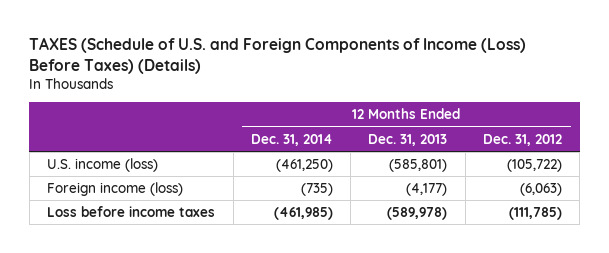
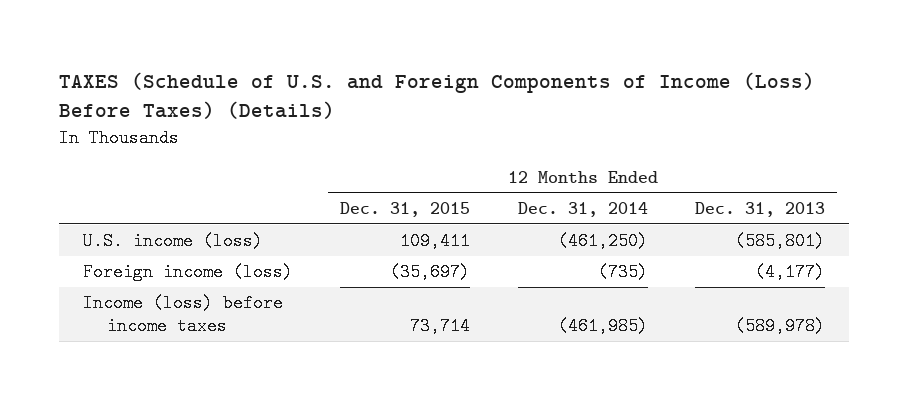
- | 12 Months Ended Dec. 31, 2014 | 12 Months Ended Dec. 31, 2013 | 12 Months Ended Dec. 31, 2012
+ | 12 Months Ended Dec. 31, 2015 | 12 Months Ended Dec. 31, 2014 | 12 Months Ended Dec. 31, 2013
- Loss before income taxes | (461,985) | (589,978) | (111,785)
+ Income (loss) before income taxes | 73,714 | (461,985) | (589,978)

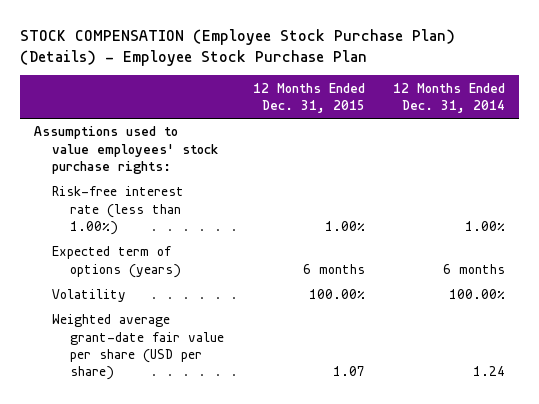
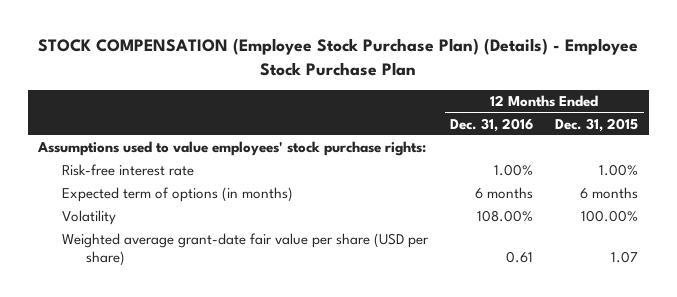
- | 12 Months Ended Dec. 31, 2015 | 12 Months Ended Dec. 31, 2014
+ | 12 Months Ended Dec. 31, 2016 | 12 Months Ended Dec. 31, 2015
- Risk-free interest rate (less than 1.00%) | 1.00% | 1.00%
- Expected term of options (years) | 6 months | 6 months
+ Risk-free interest rate | 1.00% | 1.00%
+ Expected term of options (in months) | 6 months | 6 months

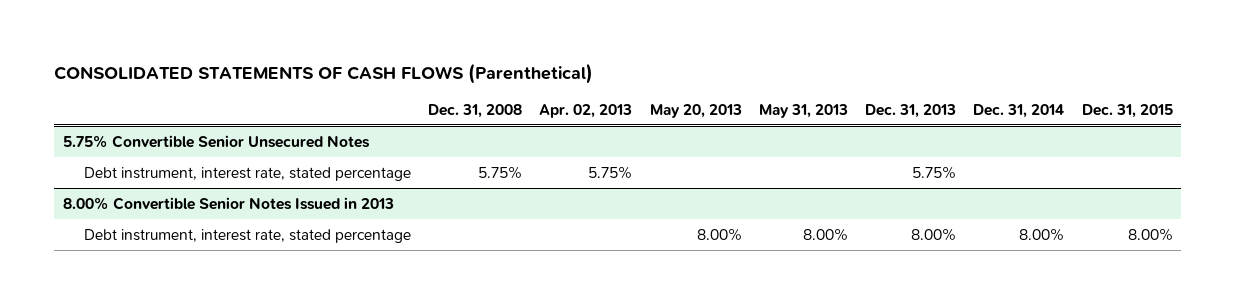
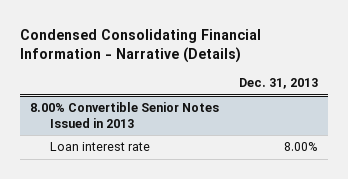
- CONSOLIDATED STATEMENTS OF CASH FLOWS (Parenthetical)
+ Condensed Consolidating Financial Information - Narrative (Details)
- | Dec. 31, 2008 | Apr. 02, 2013 | May 20, 2013 | May 31, 2013 | Dec. 31, 2013 | Dec. 31, 2014 | Dec. 31, 2015
+ | Dec. 31, 2013
- 5.75% Convertible Senior Unsecured Notes
- Debt instrument, interest rate, stated percentage | 5.75% | 5.75% | | | 5.75% | |
@ 8.00% Convertible Senior Notes Issued in 2013
- Debt instrument, interest rate, stated percentage | | | 8.00% | 8.00% | 8.00% | 8.00% | 8.00%
+ Loan interest rate | 8.00%

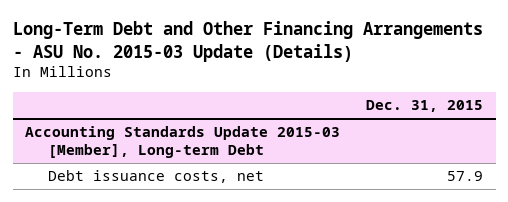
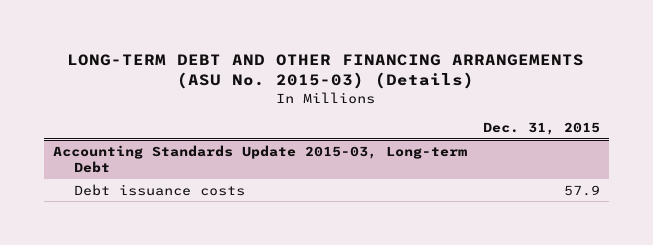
- Long-Term Debt and Other Financing Arrangements - ASU No. 2015-03 Update (Details)
+ LONG-TERM DEBT AND OTHER FINANCING ARRANGEMENTS (ASU No. 2015-03) (Details)
- Accounting Standards Update 2015-03 [Member], Long-term Debt
- Debt issuance costs, net | 57.9
+ Accounting Standards Update 2015-03, Long-term Debt
+ Debt issuance costs | 57.9

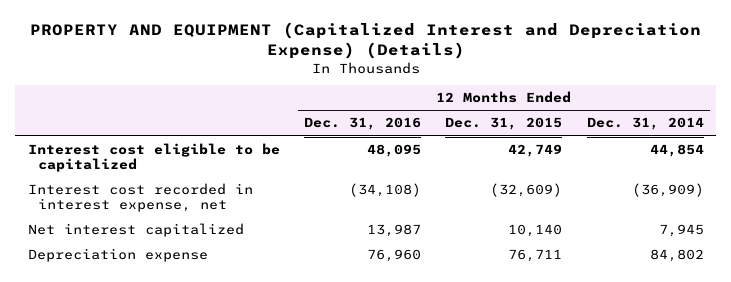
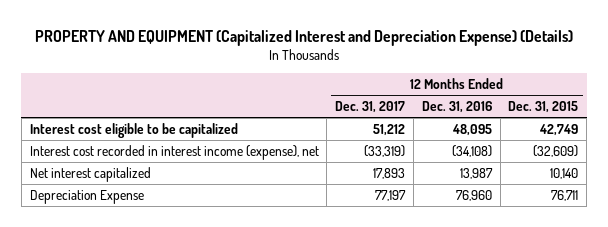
- | 12 Months Ended Dec. 31, 2016 | 12 Months Ended Dec. 31, 2015 | 12 Months Ended Dec. 31, 2014
+ | 12 Months Ended Dec. 31, 2017 | 12 Months Ended Dec. 31, 2016 | 12 Months Ended Dec. 31, 2015
- Interest cost recorded in interest expense, net | (34,108) | (32,609) | (36,909)
+ Interest cost recorded in interest income (expense), net | (33,319) | (34,108) | (32,609)
- Depreciation expense | 76,960 | 76,711 | 84,802
+ Depreciation Expense | 77,197 | 76,960 | 76,711

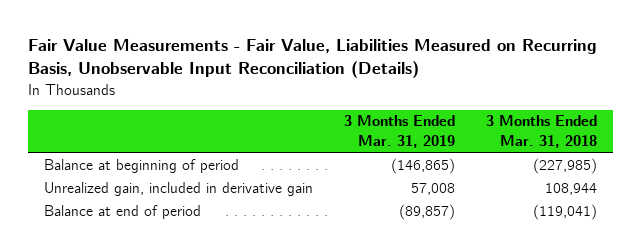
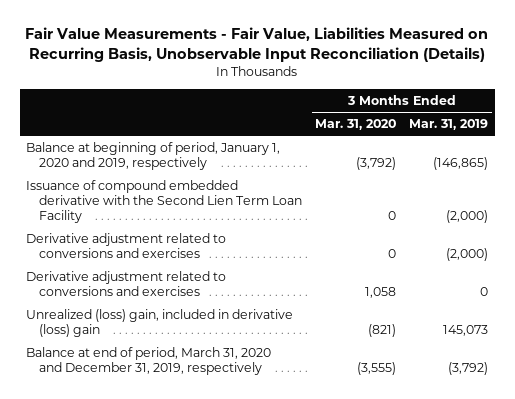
- | 3 Months Ended Mar. 31, 2019 | 3 Months Ended Mar. 31, 2018
+ | 3 Months Ended Mar. 31, 2020 | 3 Months Ended Mar. 31, 2019
- Balance at beginning of period | (146,865) | (227,985)
- Unrealized gain, included in derivative gain | 57,008 | 108,944
- Balance at end of period | (89,857) | (119,041)
+ Balance at beginning of period, January 1, 2020 and 2019, respectively | (3,792) | (146,865)
+ Issuance of compound embedded derivative with the Second Lien Term Loan Facility | 0 | (2,000)
+ Derivative adjustment related to conversions and exercises | 0 | (2,000)
+ Derivative adjustment related to conversions and exercises | 1,058 | 0
+ Unrealized (loss) gain, included in derivative (loss) gain | (821) | 145,073
+ Balance at end of period, March 31, 2020 and December 31, 2019, respectively | (3,555) | (3,792)

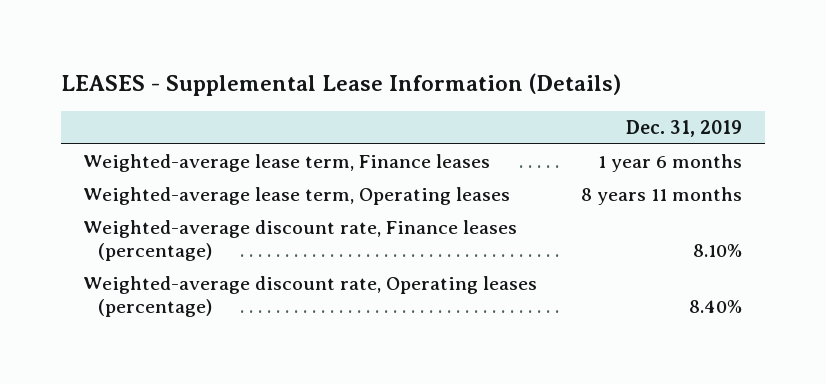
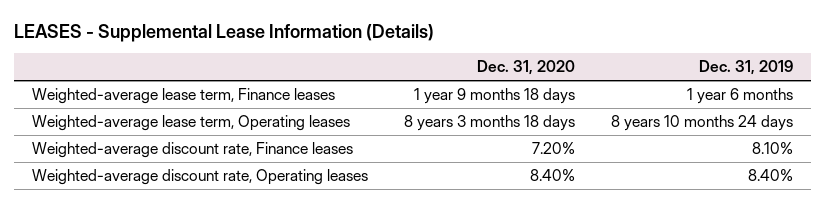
- | Dec. 31, 2019
+ | Dec. 31, 2020 | Dec. 31, 2019
- Weighted-average lease term, Operating leases | 8 years 11 months
- Weighted-average discount rate, Finance leases (percentage) | 8.10%
- Weighted-average discount rate, Operating leases (percentage) | 8.40%
+ Weighted-average lease term, Operating leases | 8 years 3 months 18 days | 8 years 10 months 24 days
+ Weighted-average discount rate, Finance leases | 7.20% | 8.10%
+ Weighted-average discount rate, Operating leases | 8.40% | 8.40%

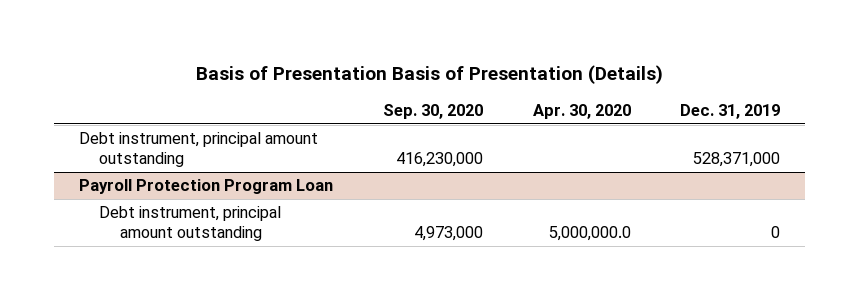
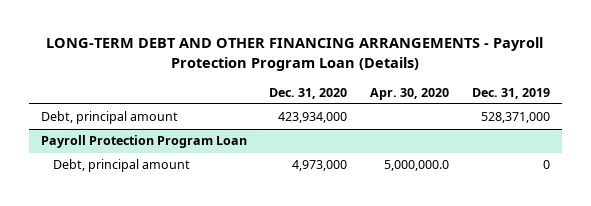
- Basis of Presentation Basis of Presentation (Details)
+ LONG-TERM DEBT AND OTHER FINANCING ARRANGEMENTS - Payroll Protection Program Loan (Details)
- | Sep. 30, 2020 | Apr. 30, 2020 | Dec. 31, 2019
+ | Dec. 31, 2020 | Apr. 30, 2020 | Dec. 31, 2019
- Debt instrument, principal amount outstanding | 416,230,000 | | 528,371,000
+ Debt, principal amount | 423,934,000 | | 528,371,000
@ Payroll Protection Program Loan
- Debt instrument, principal amount outstanding | 4,973,000 | 5,000,000.0 | 0
+ Debt, principal amount | 4,973,000 | 5,000,000.0 | 0

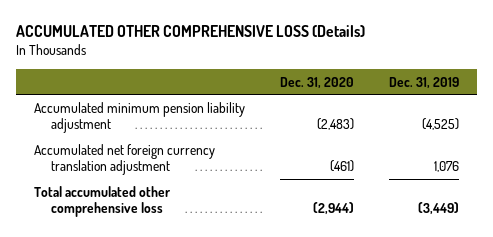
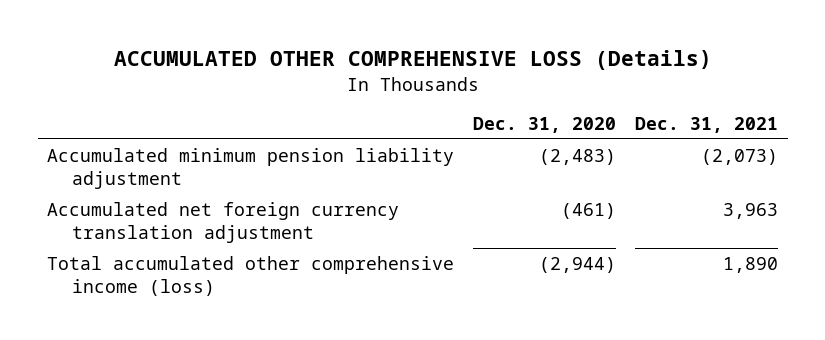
- | Dec. 31, 2020 | Dec. 31, 2019
+ | Dec. 31, 2020 | Dec. 31, 2021
- Total accumulated other comprehensive loss | (2,944) | (3,449)
+ Total accumulated other comprehensive income (loss) | (2,944) | 1,890

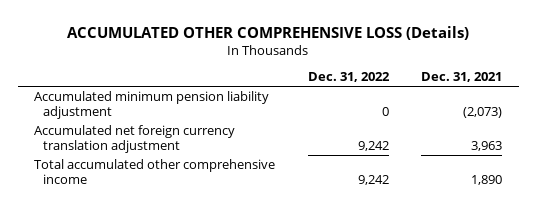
- | Dec. 31, 2020 | Dec. 31, 2021
+ | Dec. 31, 2022 | Dec. 31, 2021
- Total accumulated other comprehensive income (loss) | (2,944) | 1,890
+ Total accumulated other comprehensive income | 9,242 | 1,890

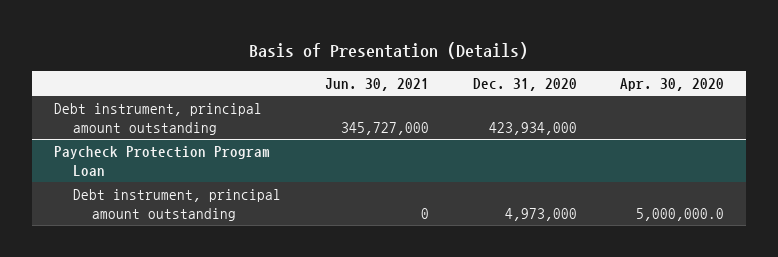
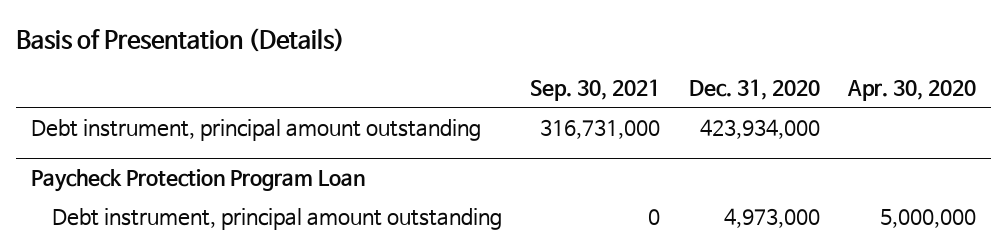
- | Jun. 30, 2021 | Dec. 31, 2020 | Apr. 30, 2020
+ | Sep. 30, 2021 | Dec. 31, 2020 | Apr. 30, 2020
@ Paycheck Protection Program Loan
- Debt instrument, principal amount outstanding | 0 | 4,973,000 | 5,000,000.0
+ Debt instrument, principal amount outstanding | 0 | 4,973,000 | 5,000,000

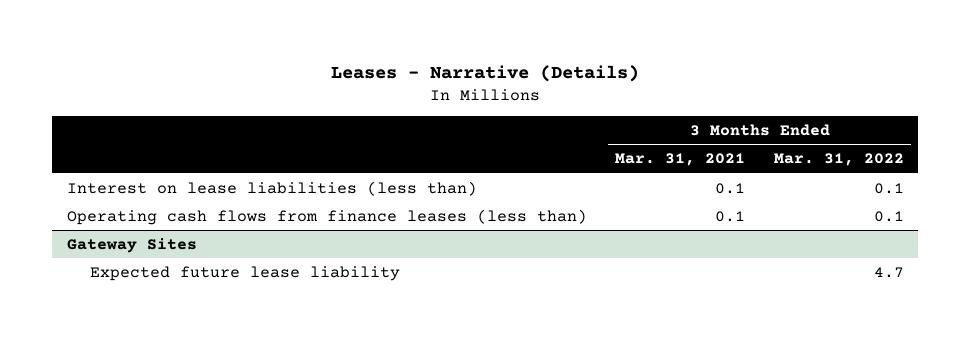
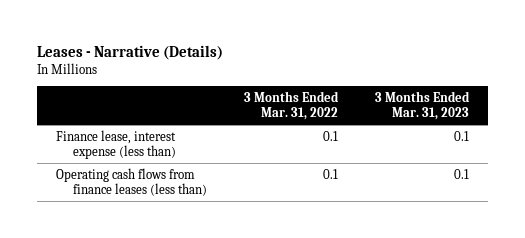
- | 3 Months Ended Mar. 31, 2021 | 3 Months Ended Mar. 31, 2022
+ | 3 Months Ended Mar. 31, 2022 | 3 Months Ended Mar. 31, 2023
- Interest on lease liabilities (less than) | 0.1 | 0.1
+ Finance lease, interest expense (less than) | 0.1 | 0.1
- Gateway Sites
- Expected future lease liability | | 4.7

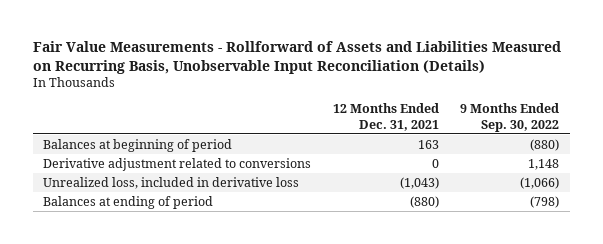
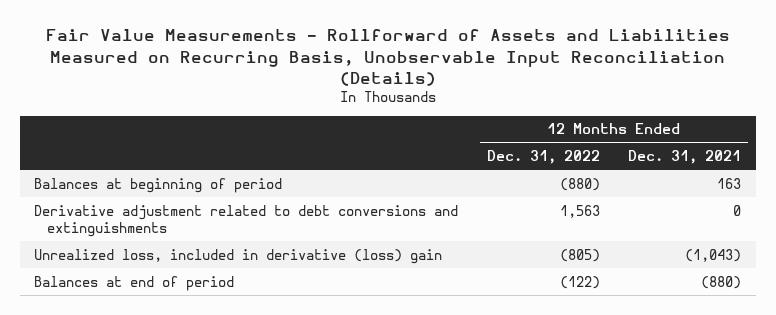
- | 12 Months Ended Dec. 31, 2021 | 9 Months Ended Sep. 30, 2022
+ | 12 Months Ended Dec. 31, 2022 | 12 Months Ended Dec. 31, 2021
- Derivative adjustment related to conversions | 0 | 1,148
- Unrealized loss, included in derivative loss | (1,043) | (1,066)
- Balances at ending of period | (880) | (798)
+ Derivative adjustment related to debt conversions and extinguishments | 1,563 | 0
+ Unrealized loss, included in derivative (loss) gain | (805) | (1,043)
+ Balances at end of period | (122) | (880)

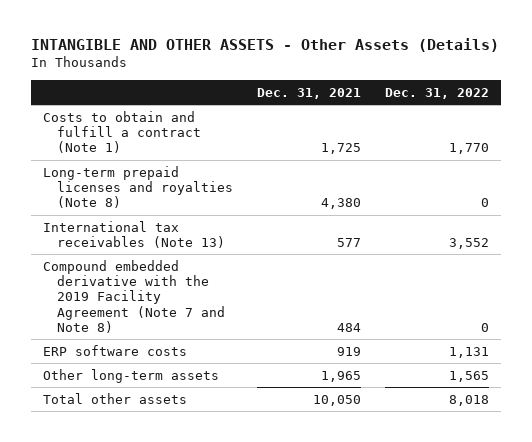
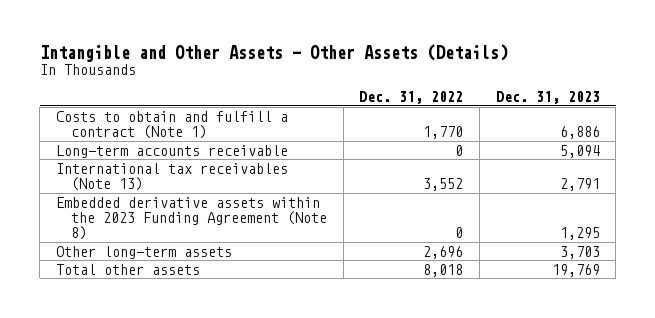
- INTANGIBLE AND OTHER ASSETS - Other Assets (Details)
+ Intangible and Other Assets - Other Assets (Details)
- | Dec. 31, 2021 | Dec. 31, 2022
+ | Dec. 31, 2022 | Dec. 31, 2023
- Long-term prepaid licenses and royalties (Note 8) | 4,380 | 0
+ Long-term accounts receivable | 0 | 5,094
- Compound embedded derivative with the 2019 Facility Agreement (Note 7 and Note 8) | 484 | 0
- ERP software costs | 919 | 1,131
- Other long-term assets | 1,965 | 1,565
+ Embedded derivative assets within the 2023 Funding Agreement (Note 8) | 0 | 1,295
+ Other long-term assets | 2,696 | 3,703

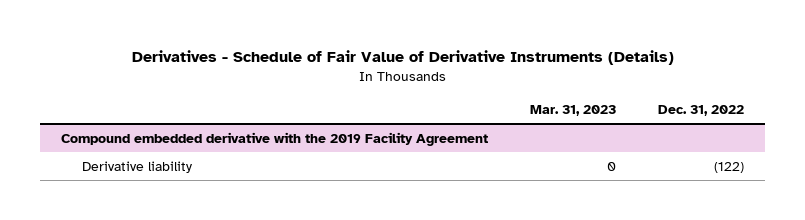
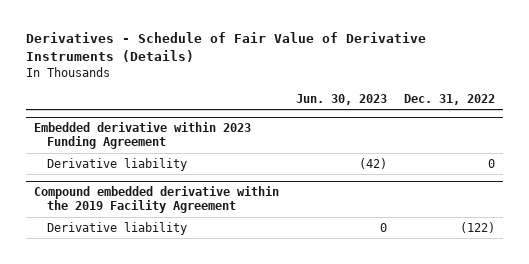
- | Mar. 31, 2023 | Dec. 31, 2022
+ | Jun. 30, 2023 | Dec. 31, 2022
- Compound embedded derivative with the 2019 Facility Agreement
+ Embedded derivative within 2023 Funding Agreement
+ Derivative liability | (42) | 0
+ Compound embedded derivative within the 2019 Facility Agreement

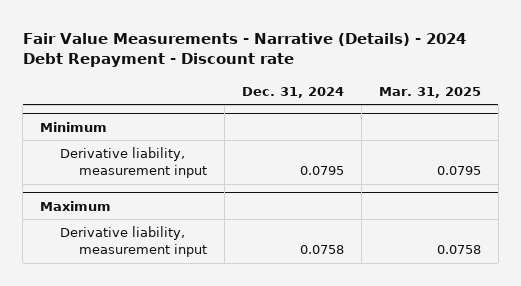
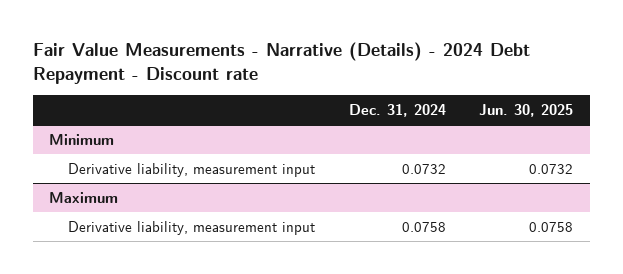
- | Dec. 31, 2024 | Mar. 31, 2025
+ | Dec. 31, 2024 | Jun. 30, 2025
@ Minimum
- Derivative liability, measurement input | 0.0795 | 0.0795
+ Derivative liability, measurement input | 0.0732 | 0.0732

